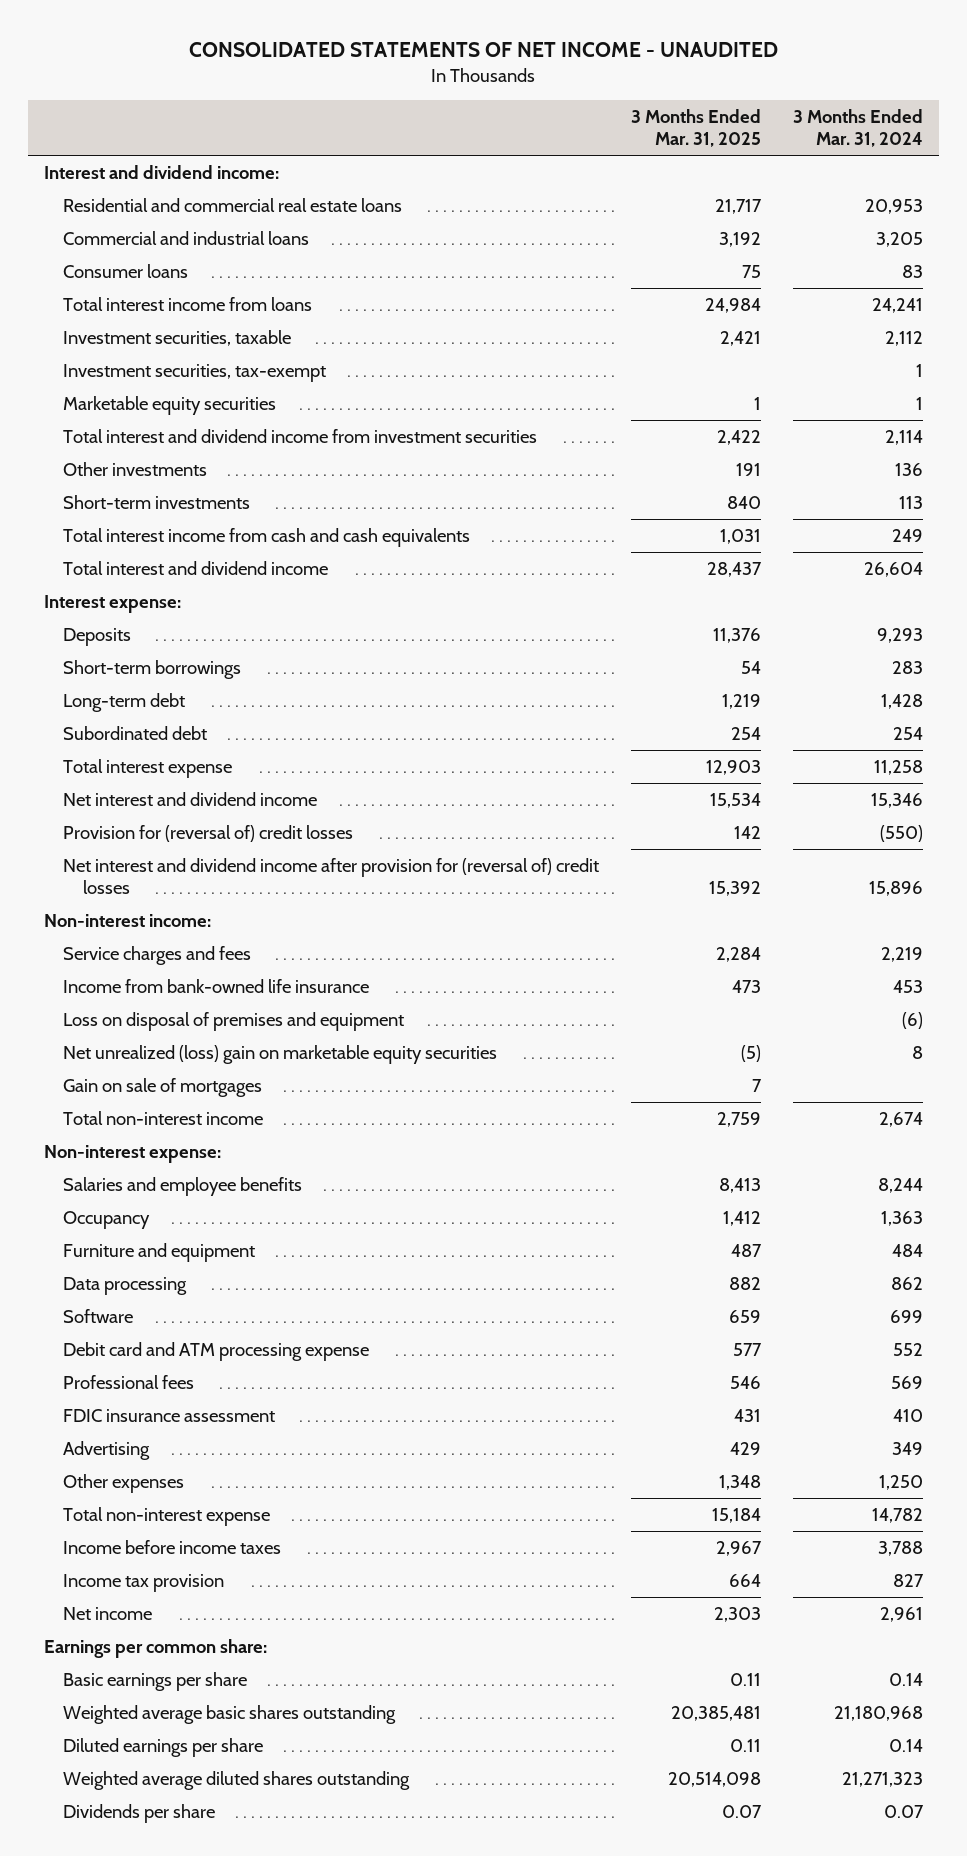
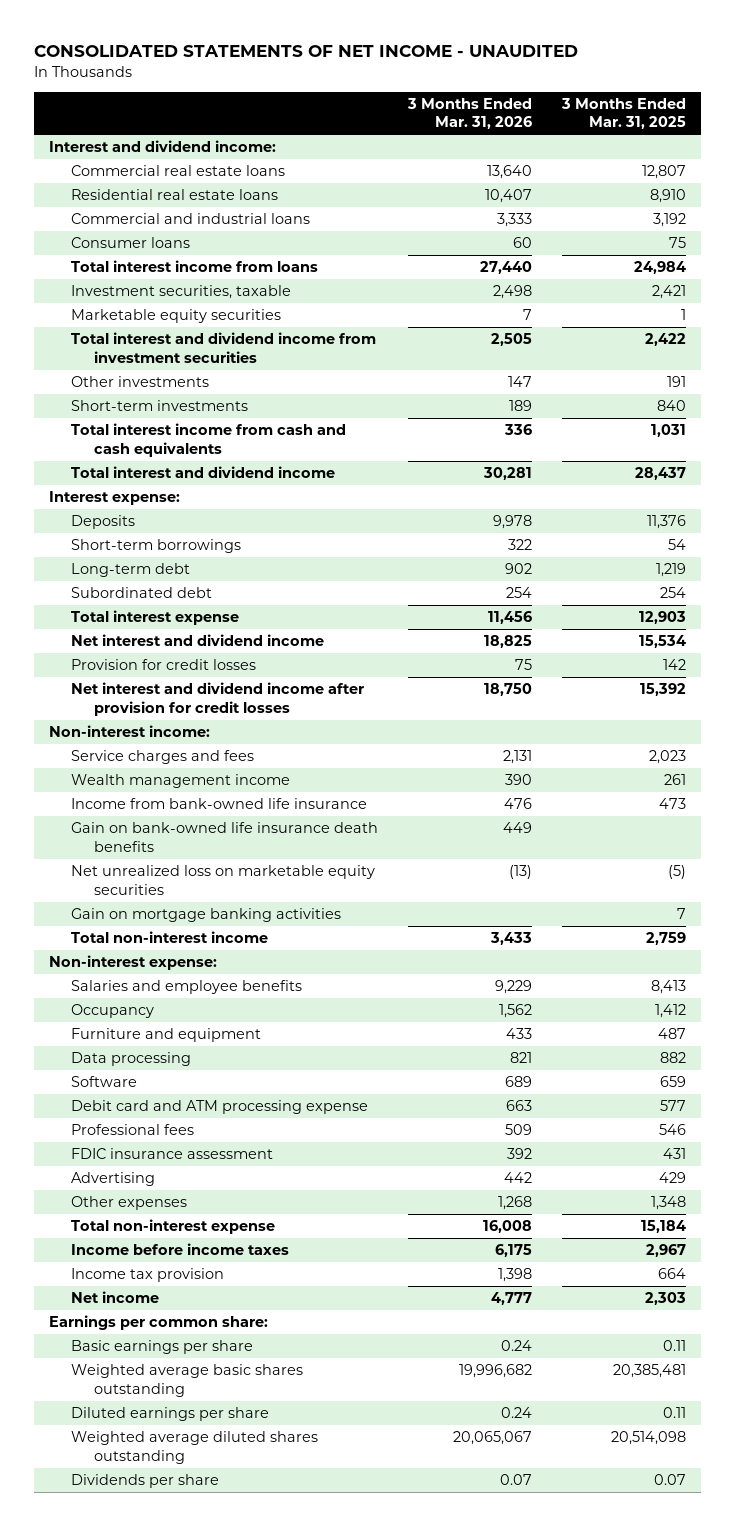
- | 3 Months Ended Mar. 31, 2025 | 3 Months Ended Mar. 31, 2024
+ | 3 Months Ended Mar. 31, 2026 | 3 Months Ended Mar. 31, 2025
- Residential and commercial real estate loans | 21,717 | 20,953
+ Commercial real estate loans | 13,640 | 12,807
+ Residential real estate loans | 10,407 | 8,910
- Investment securities, tax-exempt | | 1
- Provision for (reversal of) credit losses | 142 | (550)
- Net interest and dividend income after provision for (reversal of) credit losses | 15,392 | 15,896
+ Provision for credit losses | 75 | 142
+ Net interest and dividend income after provision for credit losses | 18,750 | 15,392
- Service charges and fees | 2,284 | 2,219
+ Service charges and fees | 2,131 | 2,023
+ Wealth management income | 390 | 261
- Loss on disposal of premises and equipment | | (6)
- Net unrealized (loss) gain on marketable equity securities | (5) | 8
- Gain on sale of mortgages | 7 |
+ Gain on bank-owned life insurance death benefits | 449 |
+ Net unrealized loss on marketable equity securities | (13) | (5)
+ Gain on mortgage banking activities | | 7

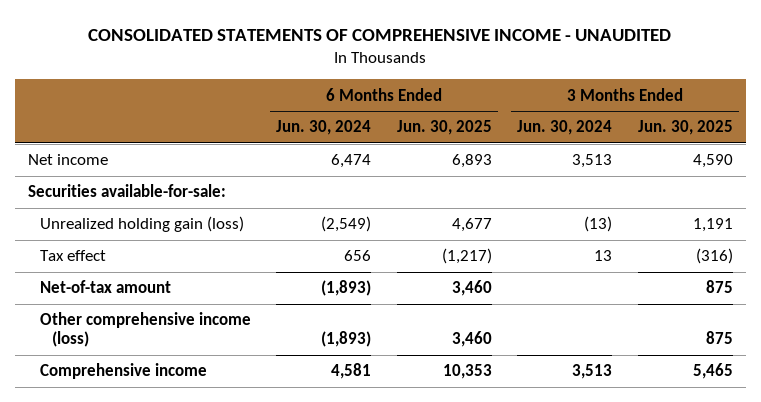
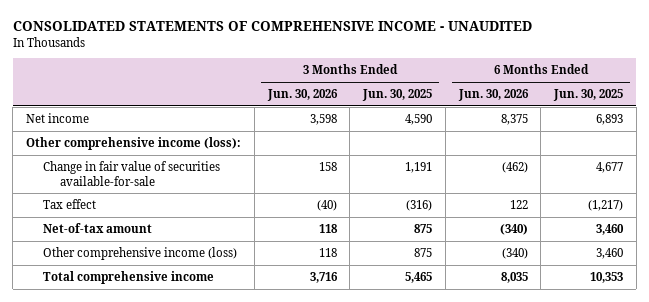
- | 6 Months Ended Jun. 30, 2024 | 6 Months Ended Jun. 30, 2025 | 3 Months Ended Jun. 30, 2024 | 3 Months Ended Jun. 30, 2025
+ | 3 Months Ended Jun. 30, 2026 | 3 Months Ended Jun. 30, 2025 | 6 Months Ended Jun. 30, 2026 | 6 Months Ended Jun. 30, 2025
- Securities available-for-sale:
- Unrealized holding gain (loss) | (2,549) | 4,677 | (13) | 1,191
+ Other comprehensive income (loss):
+ Change in fair value of securities available-for-sale | 158 | 1,191 | (462) | 4,677
- Comprehensive income | 4,581 | 10,353 | 3,513 | 5,465
+ Total comprehensive income | 3,716 | 5,465 | 8,035 | 10,353

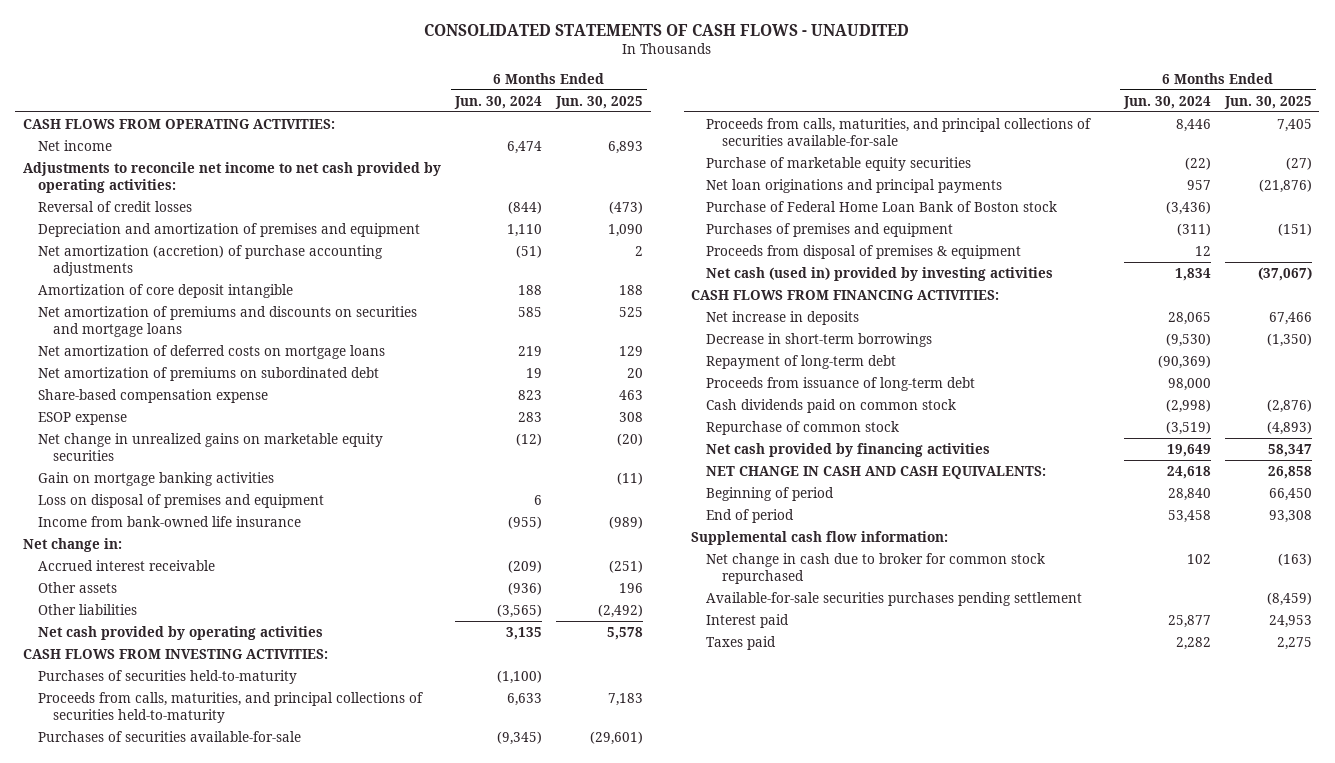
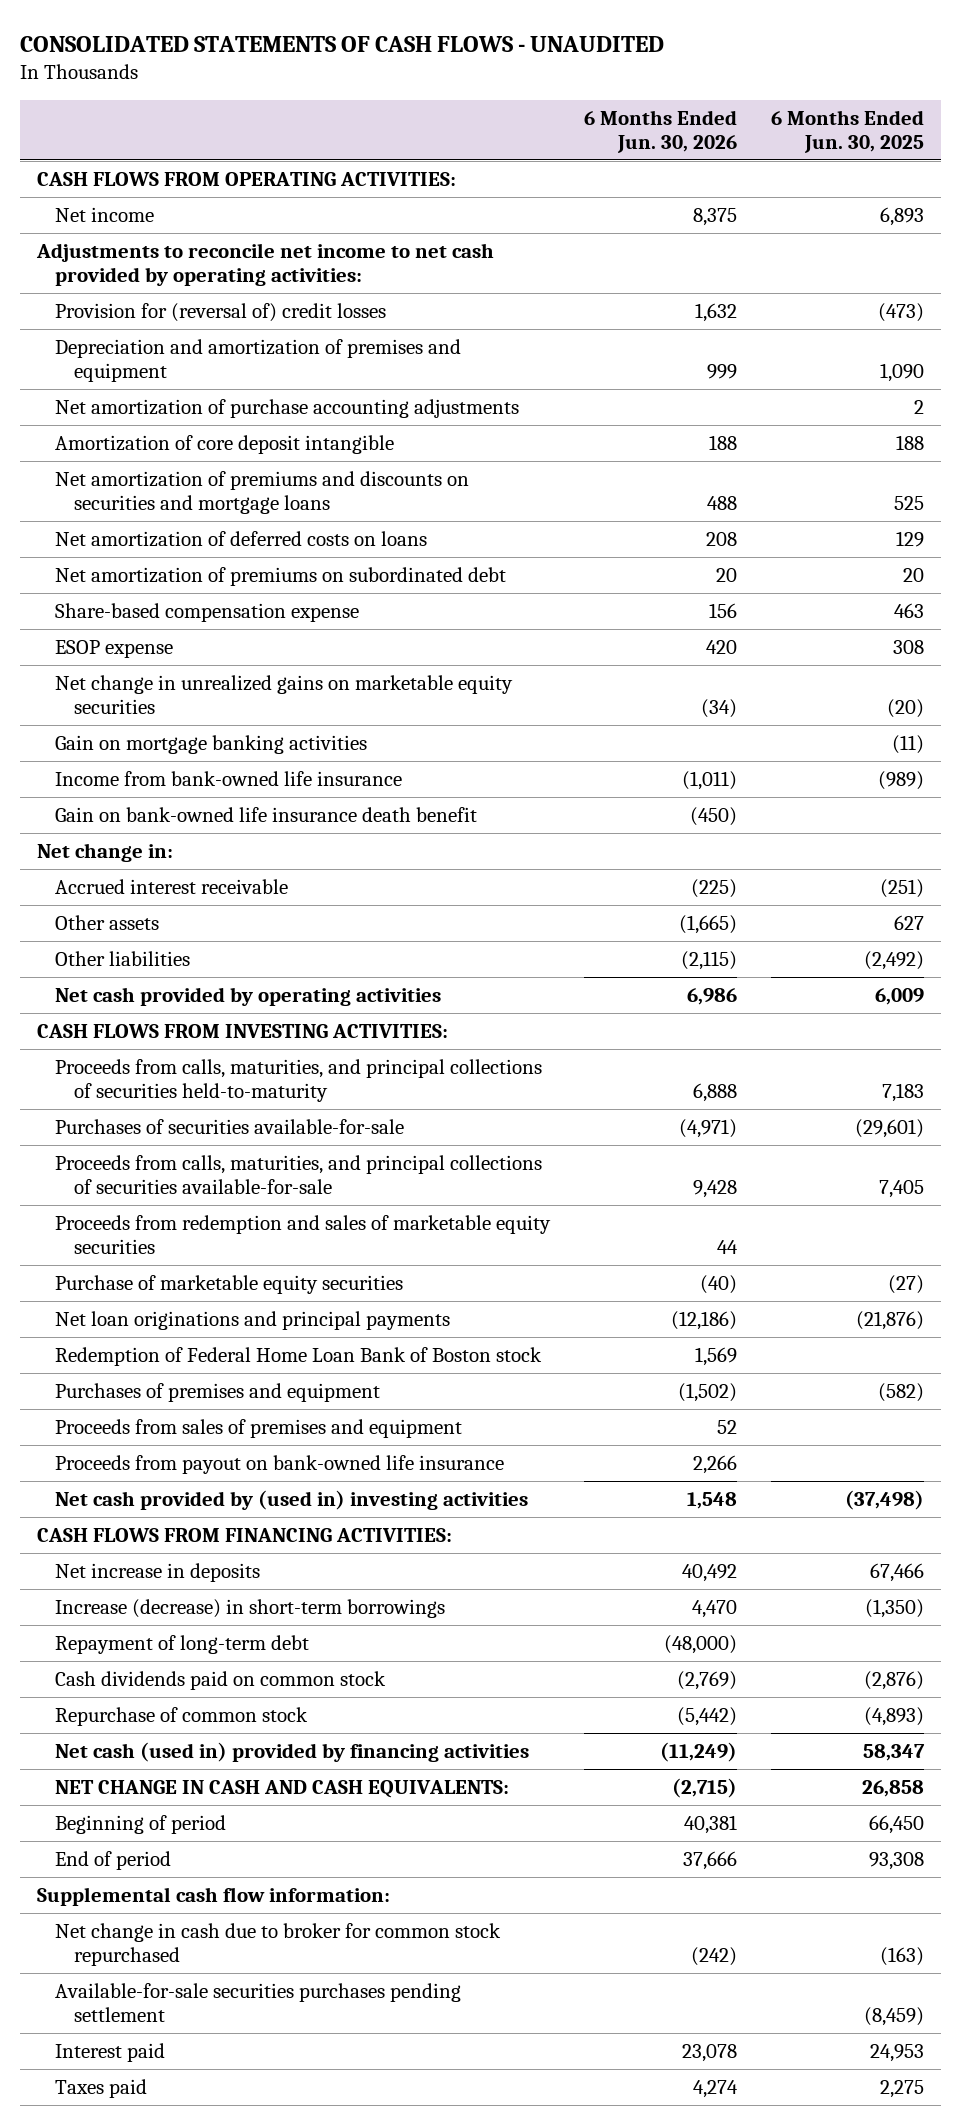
- | 6 Months Ended Jun. 30, 2024 | 6 Months Ended Jun. 30, 2025
+ | 6 Months Ended Jun. 30, 2026 | 6 Months Ended Jun. 30, 2025
- Reversal of credit losses | (844) | (473)
+ Provision for (reversal of) credit losses | 1,632 | (473)
- Net amortization (accretion) of purchase accounting adjustments | (51) | 2
+ Net amortization of purchase accounting adjustments | | 2
- Net amortization of deferred costs on mortgage loans | 219 | 129
+ Net amortization of deferred costs on loans | 208 | 129
- Loss on disposal of premises and equipment | 6 |
+ Gain on bank-owned life insurance death benefit | (450) |
- Other assets | (936) | 196
+ Other assets | (1,665) | 627
- Net cash provided by operating activities | 3,135 | 5,578
+ Net cash provided by operating activities | 6,986 | 6,009
- Purchases of securities held-to-maturity | (1,100) |
+ Proceeds from redemption and sales of marketable equity securities | 44 |
- Purchase of Federal Home Loan Bank of Boston stock | (3,436) |
- Purchases of premises and equipment | (311) | (151)
- Proceeds from disposal of premises & equipment | 12 |
- Net cash (used in) provided by investing activities | 1,834 | (37,067)
+ Redemption of Federal Home Loan Bank of Boston stock | 1,569 |
+ Purchases of premises and equipment | (1,502) | (582)
+ Proceeds from sales of premises and equipment | 52 |
+ Proceeds from payout on bank-owned life insurance | 2,266 |
+ Net cash provided by (used in) investing activities | 1,548 | (37,498)
- Decrease in short-term borrowings | (9,530) | (1,350)
+ Increase (decrease) in short-term borrowings | 4,470 | (1,350)
- Proceeds from issuance of long-term debt | 98,000 |
- Net cash provided by financing activities | 19,649 | 58,347
+ Net cash (used in) provided by financing activities | (11,249) | 58,347

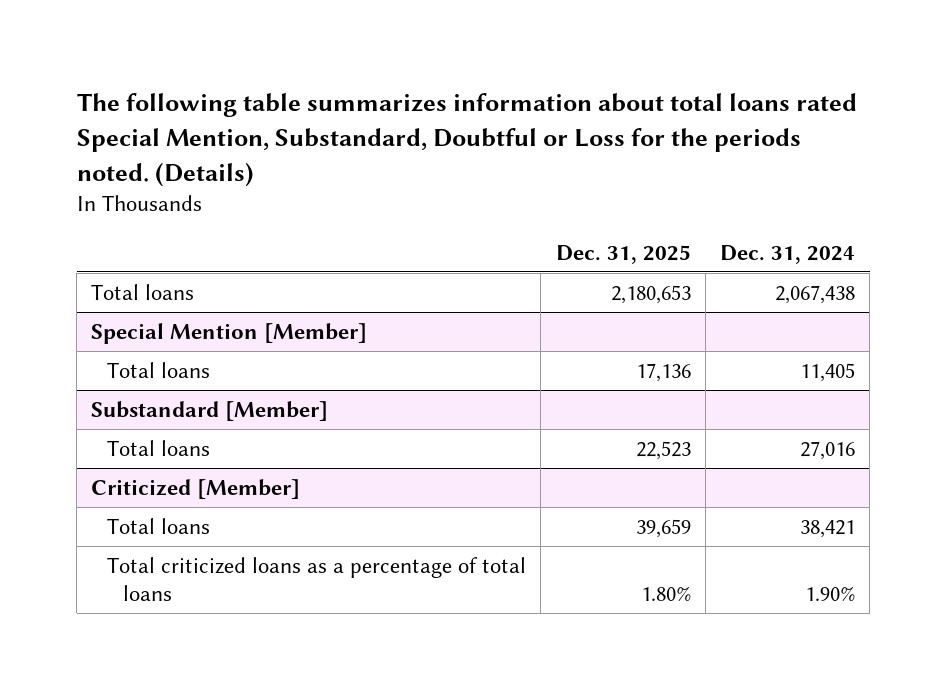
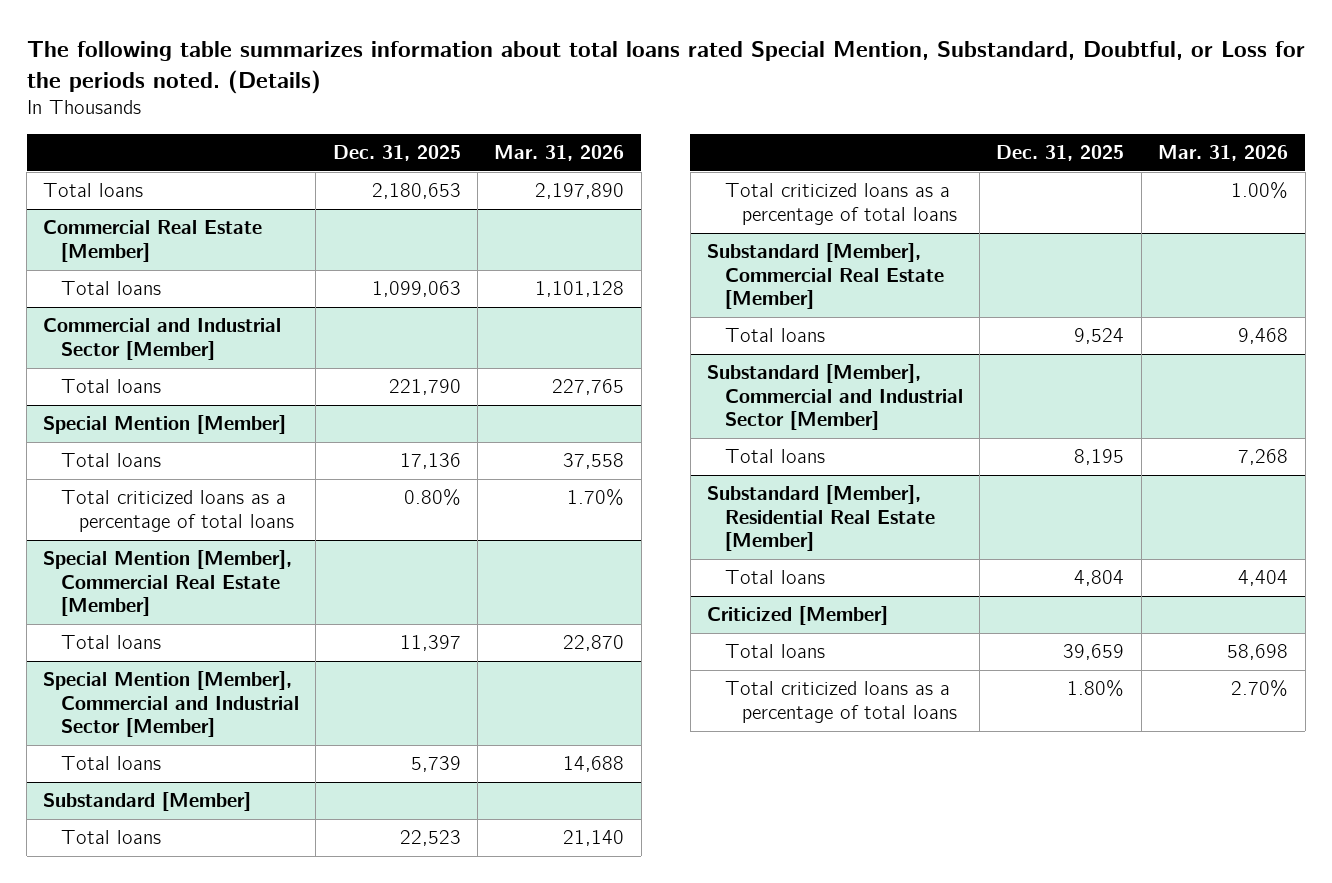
- The following table summarizes information about total loans rated Special Mention, Substandard, Doubtful or Loss for the periods noted. (Details)
+ The following table summarizes information about total loans rated Special Mention, Substandard, Doubtful, or Loss for the periods noted. (Details)
- | Dec. 31, 2025 | Dec. 31, 2024
+ | Dec. 31, 2025 | Mar. 31, 2026
+ Commercial Real Estate [Member]
+ Total loans | 1,099,063 | 1,101,128
+ Commercial and Industrial Sector [Member]
+ Total loans | 221,790 | 227,765
@ Special Mention [Member]
+ Total criticized loans as a percentage of total loans | 0.80% | 1.70%
+ Special Mention [Member], Commercial Real Estate [Member]
+ Total loans | 11,397 | 22,870
+ Special Mention [Member], Commercial and Industrial Sector [Member]
+ Total loans | 5,739 | 14,688
@ Substandard [Member]
+ Total criticized loans as a percentage of total loans | | 1.00%
+ Substandard [Member], Commercial Real Estate [Member]
+ Total loans | 9,524 | 9,468
+ Substandard [Member], Commercial and Industrial Sector [Member]
+ Total loans | 8,195 | 7,268
+ Substandard [Member], Residential Real Estate [Member]
+ Total loans | 4,804 | 4,404

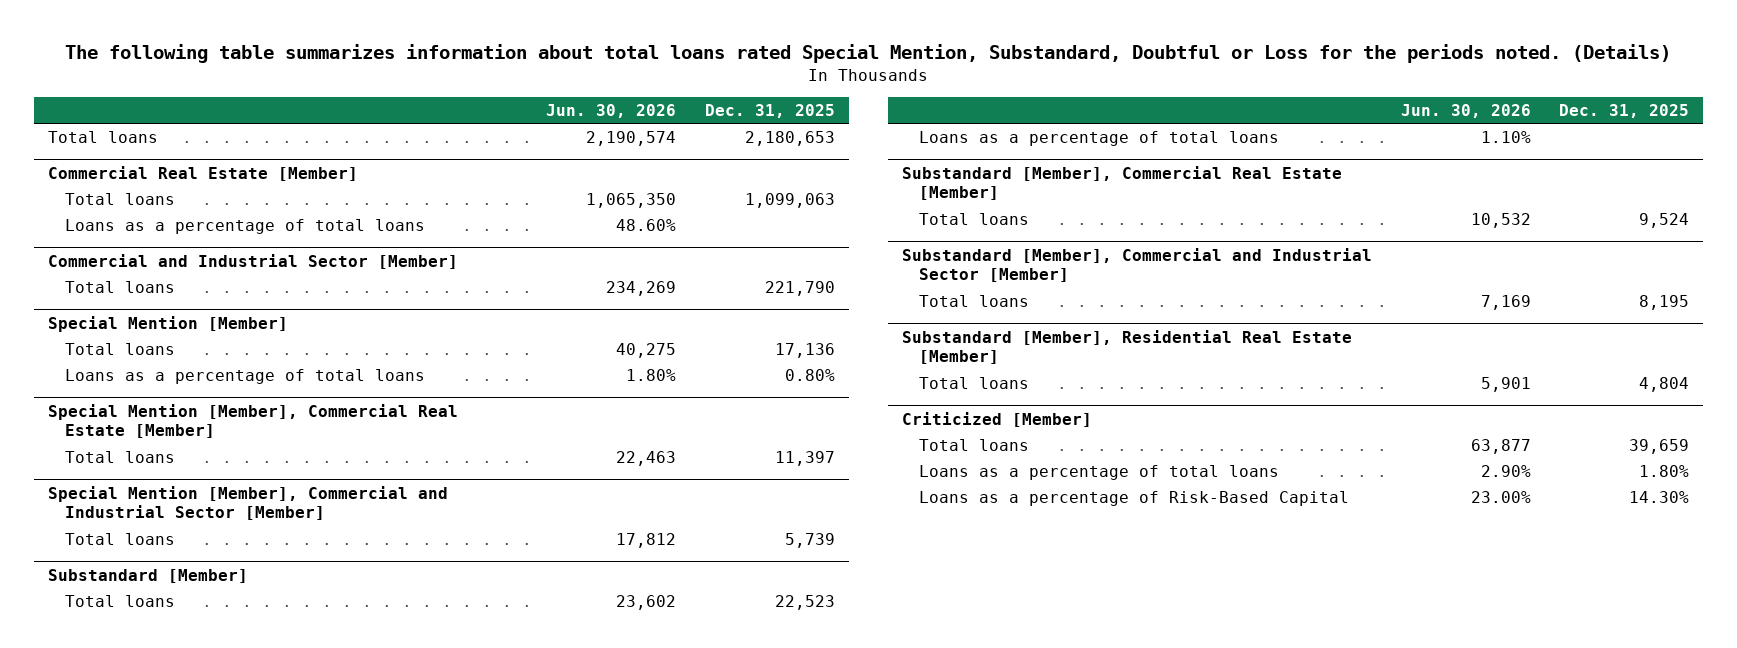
- The following table summarizes information about total loans rated Special Mention, Substandard, Doubtful, or Loss for the periods noted. (Details)
+ The following table summarizes information about total loans rated Special Mention, Substandard, Doubtful or Loss for the periods noted. (Details)
- | Dec. 31, 2025 | Mar. 31, 2026
+ | Jun. 30, 2026 | Dec. 31, 2025
@ Commercial Real Estate [Member]
+ Loans as a percentage of total loans | 48.60% |
@ Special Mention [Member]
- Total criticized loans as a percentage of total loans | 0.80% | 1.70%
+ Loans as a percentage of total loans | 1.80% | 0.80%
@ Substandard [Member]
- Total criticized loans as a percentage of total loans | | 1.00%
+ Loans as a percentage of total loans | 1.10% |
@ Criticized [Member]
- Total criticized loans as a percentage of total loans | 1.80% | 2.70%
+ Loans as a percentage of total loans | 2.90% | 1.80%
+ Loans as a percentage of Risk-Based Capital | 23.00% | 14.30%

